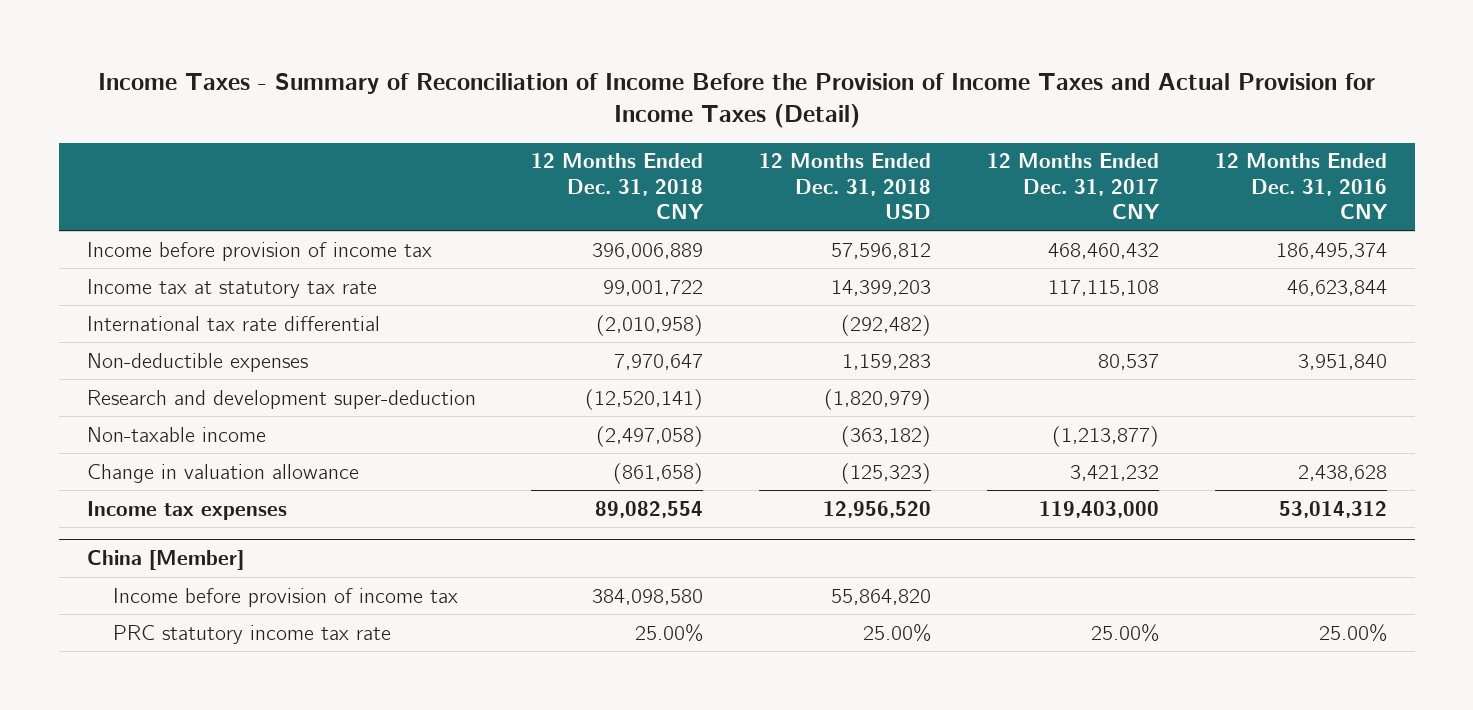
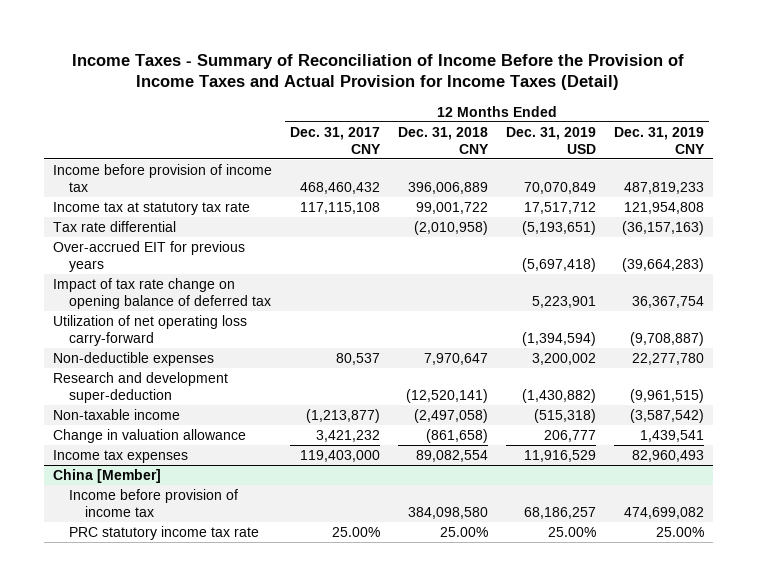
- | 12 Months Ended Dec. 31, 2018 CNY | 12 Months Ended Dec. 31, 2018 USD | 12 Months Ended Dec. 31, 2017 CNY | 12 Months Ended Dec. 31, 2016 CNY
+ | 12 Months Ended Dec. 31, 2017 CNY | 12 Months Ended Dec. 31, 2018 CNY | 12 Months Ended Dec. 31, 2019 USD | 12 Months Ended Dec. 31, 2019 CNY
- International tax rate differential | (2,010,958) | (292,482) | |
+ Tax rate differential | | (2,010,958) | (5,193,651) | (36,157,163)
+ Over-accrued EIT for previous years | | | (5,697,418) | (39,664,283)
+ Impact of tax rate change on opening balance of deferred tax | | | 5,223,901 | 36,367,754
+ Utilization of net operating loss carry-forward | | | (1,394,594) | (9,708,887)

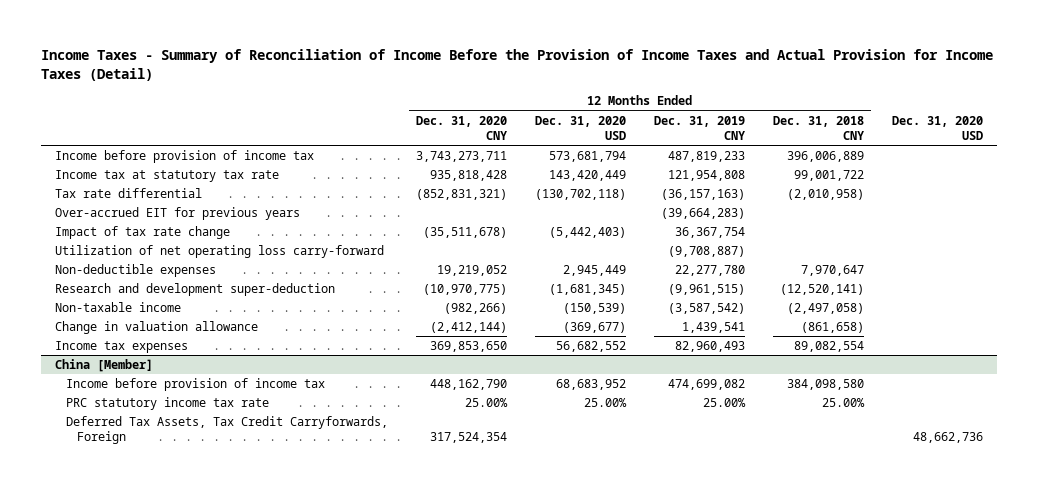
- | 12 Months Ended Dec. 31, 2017 CNY | 12 Months Ended Dec. 31, 2018 CNY | 12 Months Ended Dec. 31, 2019 USD | 12 Months Ended Dec. 31, 2019 CNY
+ | 12 Months Ended Dec. 31, 2020 CNY | 12 Months Ended Dec. 31, 2020 USD | 12 Months Ended Dec. 31, 2019 CNY | 12 Months Ended Dec. 31, 2018 CNY | Dec. 31, 2020 USD
- Impact of tax rate change on opening balance of deferred tax | | | 5,223,901 | 36,367,754
+ Impact of tax rate change | (35,511,678) | (5,442,403) | 36,367,754 | |
@ China [Member]
+ Deferred Tax Assets, Tax Credit Carryforwards, Foreign | 317,524,354 | | | | 48,662,736

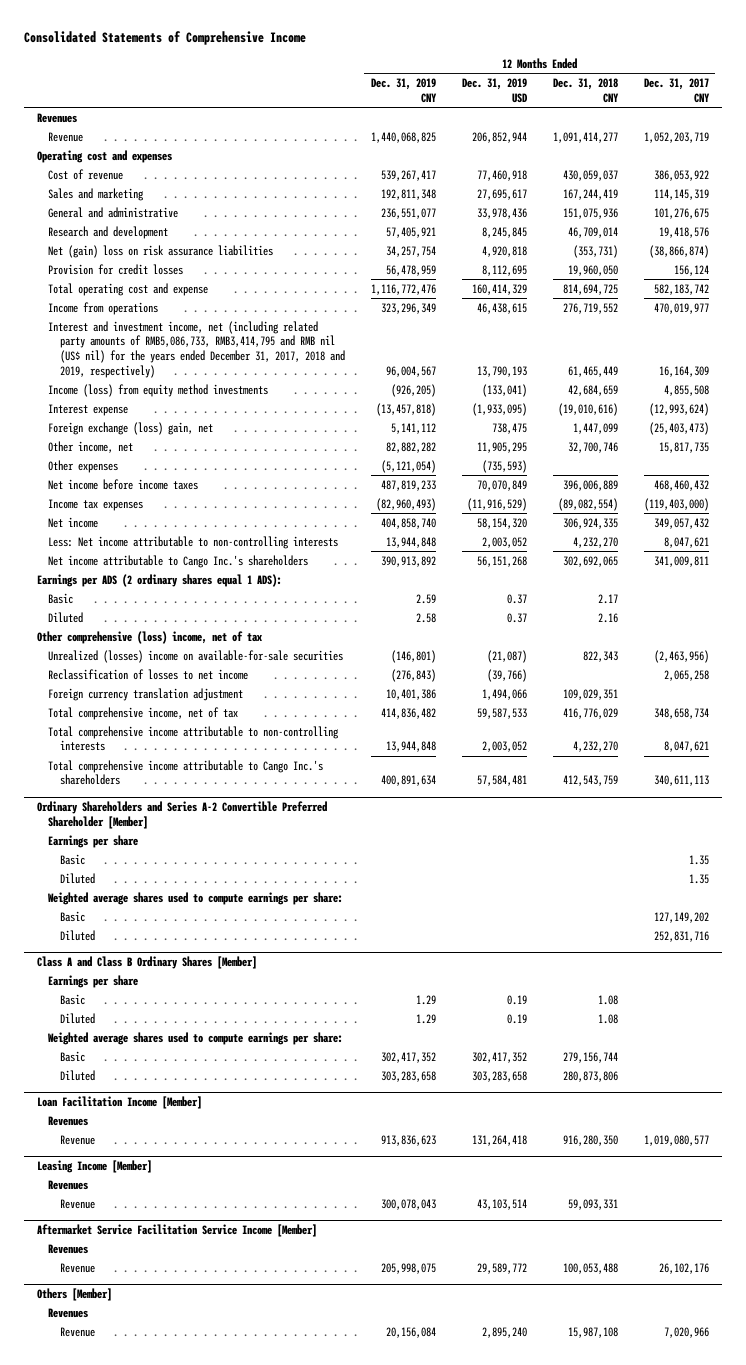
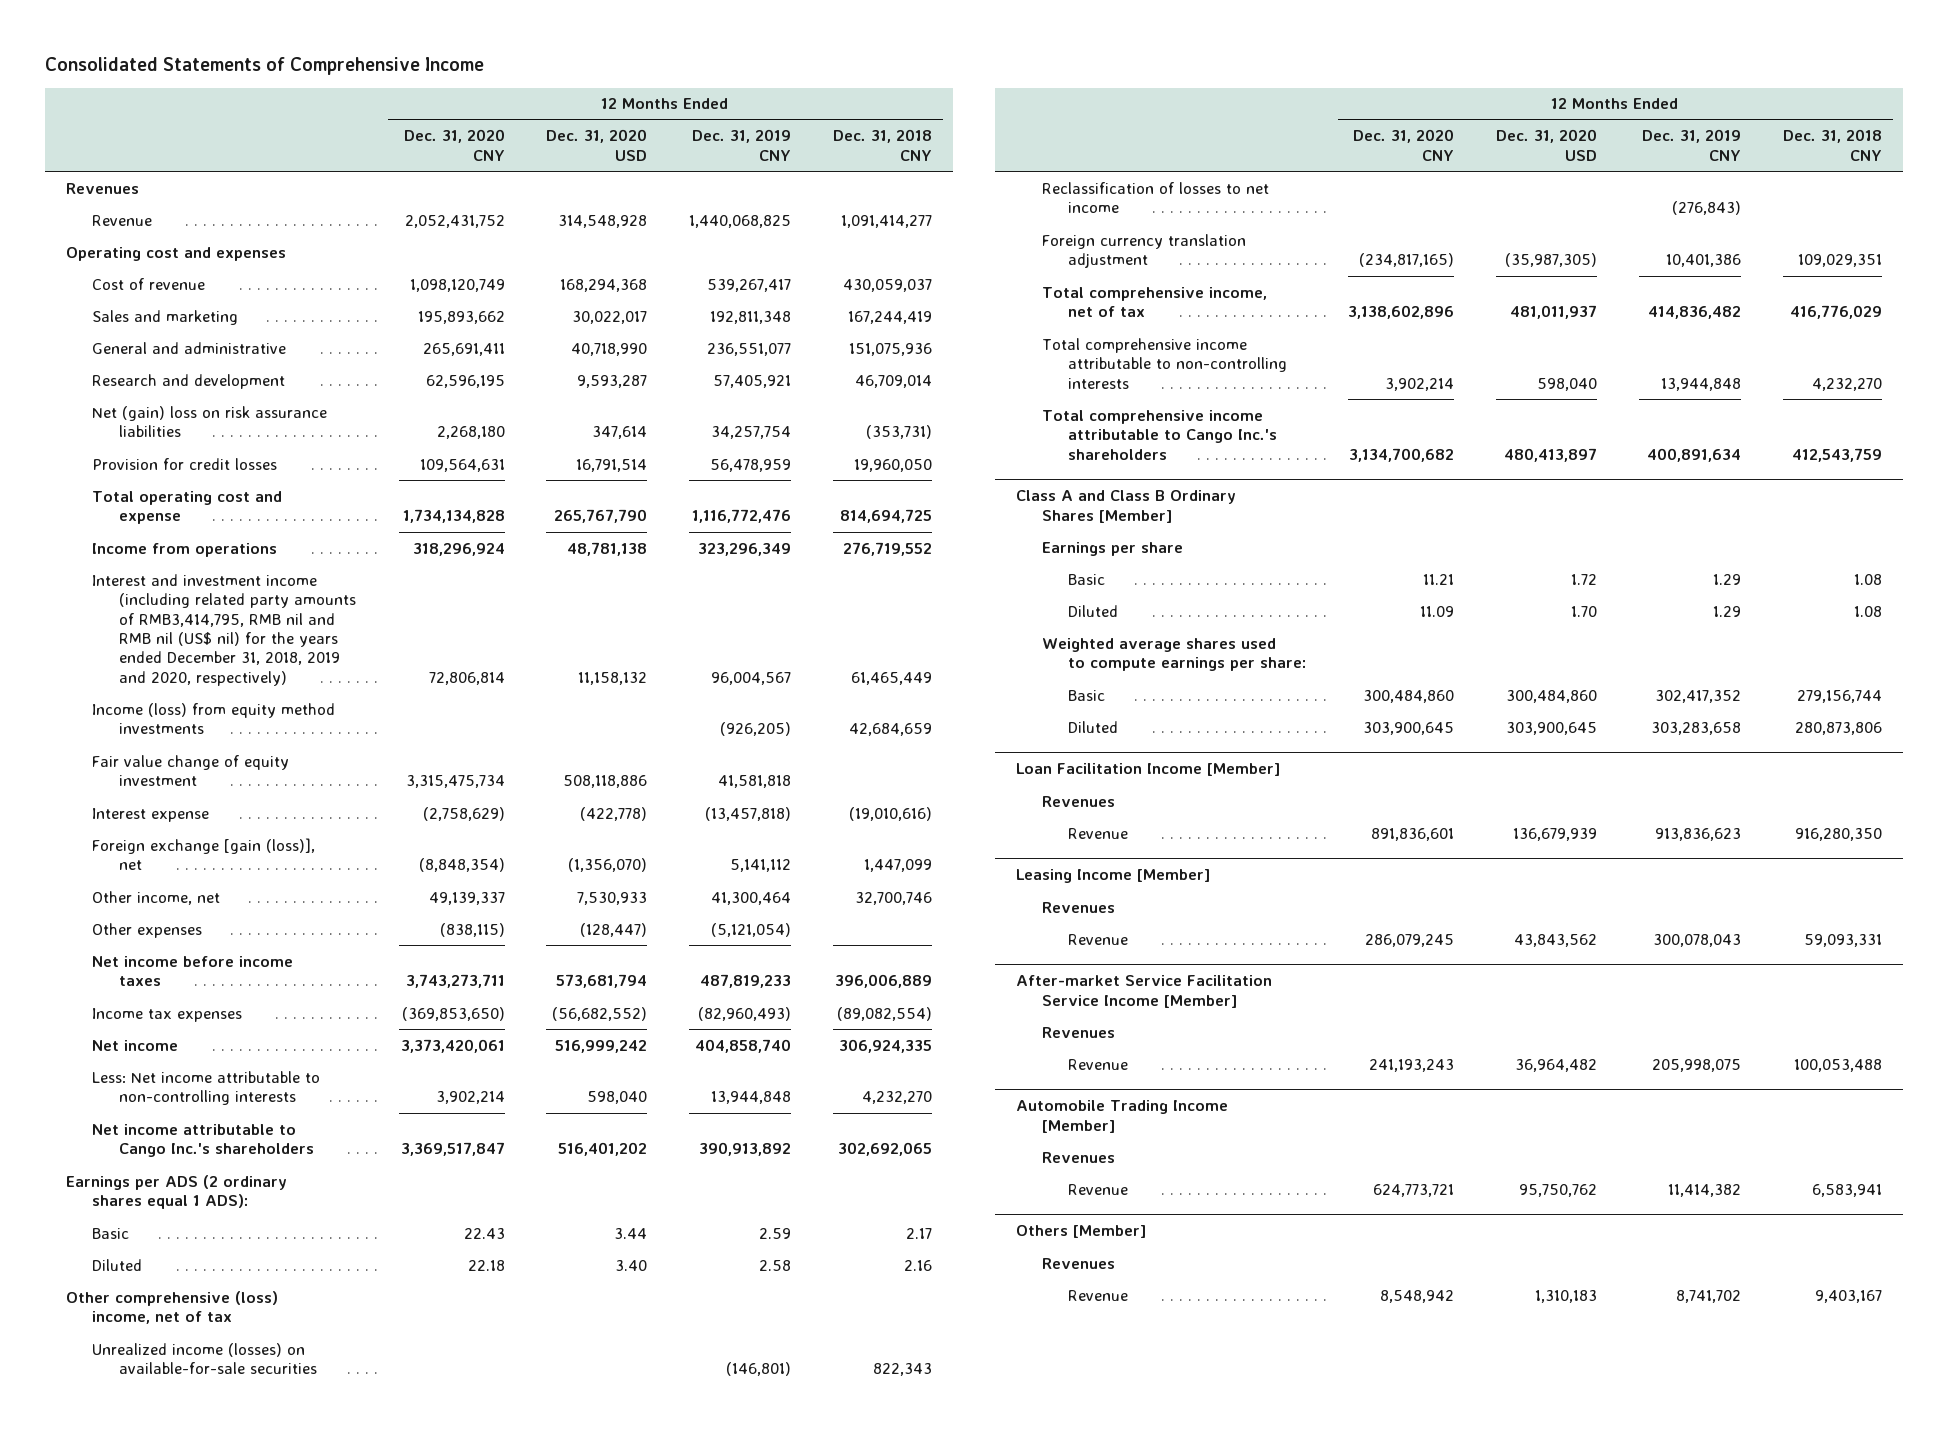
- | 12 Months Ended Dec. 31, 2019 CNY | 12 Months Ended Dec. 31, 2019 USD | 12 Months Ended Dec. 31, 2018 CNY | 12 Months Ended Dec. 31, 2017 CNY
+ | 12 Months Ended Dec. 31, 2020 CNY | 12 Months Ended Dec. 31, 2020 USD | 12 Months Ended Dec. 31, 2019 CNY | 12 Months Ended Dec. 31, 2018 CNY
- Interest and investment income, net (including related party amounts of RMB5,086,733, RMB3,414,795 and RMB nil (US$ nil) for the years ended December 31, 2017, 2018 and 2019, respectively) | 96,004,567 | 13,790,193 | 61,465,449 | 16,164,309
+ Interest and investment income (including related party amounts of RMB3,414,795, RMB nil and RMB nil (US$ nil) for the years ended December 31, 2018, 2019 and 2020, respectively) | 72,806,814 | 11,158,132 | 96,004,567 | 61,465,449
+ Fair value change of equity investment | 3,315,475,734 | 508,118,886 | 41,581,818 |
- Foreign exchange (loss) gain, net | 5,141,112 | 738,475 | 1,447,099 | (25,403,473)
- Other income, net | 82,882,282 | 11,905,295 | 32,700,746 | 15,817,735
+ Foreign exchange [gain (loss)], net | (8,848,354) | (1,356,070) | 5,141,112 | 1,447,099
+ Other income, net | 49,139,337 | 7,530,933 | 41,300,464 | 32,700,746
- Unrealized (losses) income on available-for-sale securities | (146,801) | (21,087) | 822,343 | (2,463,956)
+ Unrealized income (losses) on available-for-sale securities | | | (146,801) | 822,343
- Ordinary Shareholders and Series A-2 Convertible Preferred Shareholder [Member]
- Earnings per share
- Basic | | | | 1.35
- Diluted | | | | 1.35
- Weighted average shares used to compute earnings per share:
- Basic | | | | 127,149,202
- Diluted | | | | 252,831,716
- Aftermarket Service Facilitation Service Income [Member]
+ After-market Service Facilitation Service Income [Member]
+ Automobile Trading Income [Member]
+ Revenues
+ Revenue | 624,773,721 | 95,750,762 | 11,414,382 | 6,583,941
@ Others [Member]
- Revenue | 20,156,084 | 2,895,240 | 15,987,108 | 7,020,966
+ Revenue | 8,548,942 | 1,310,183 | 8,741,702 | 9,403,167

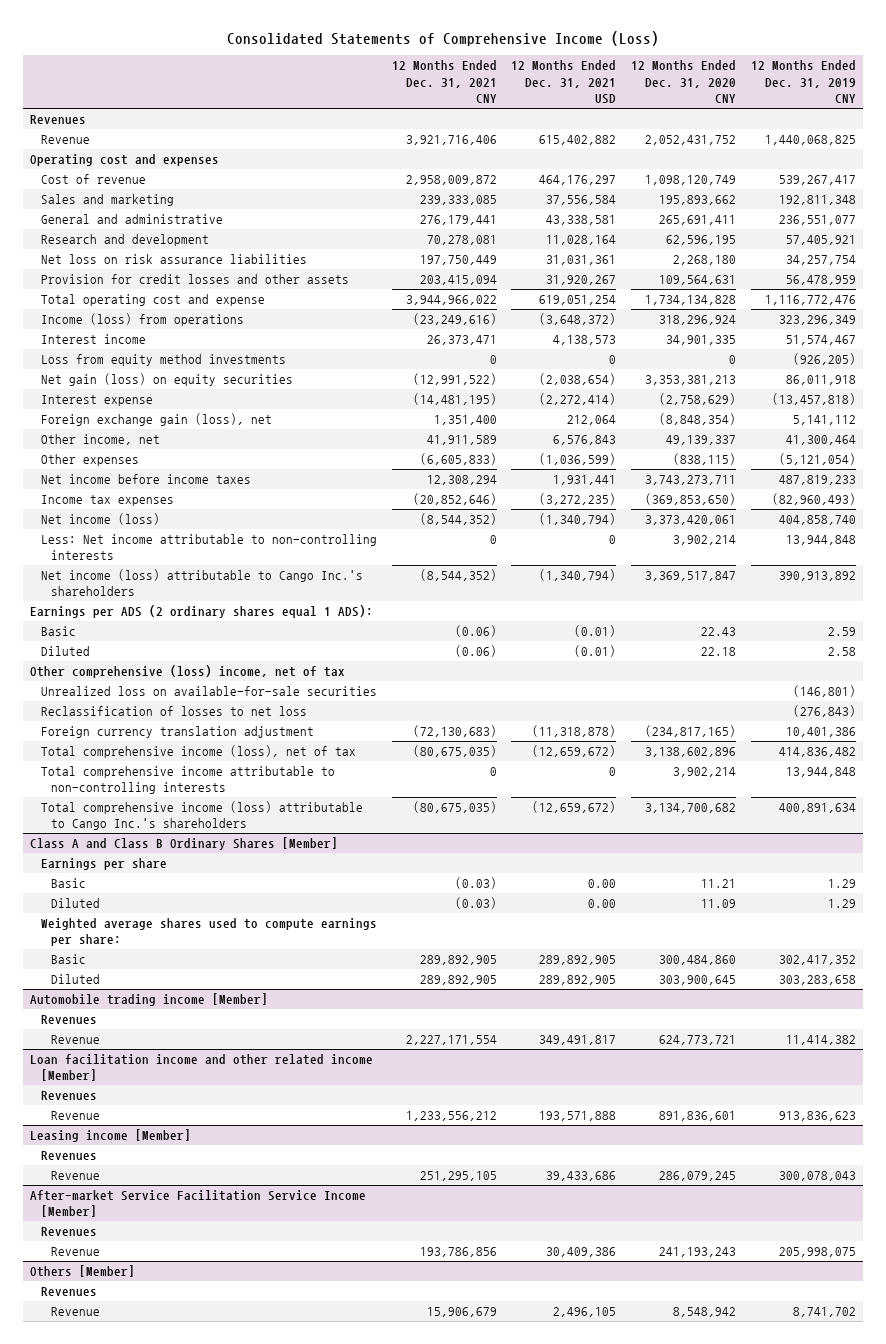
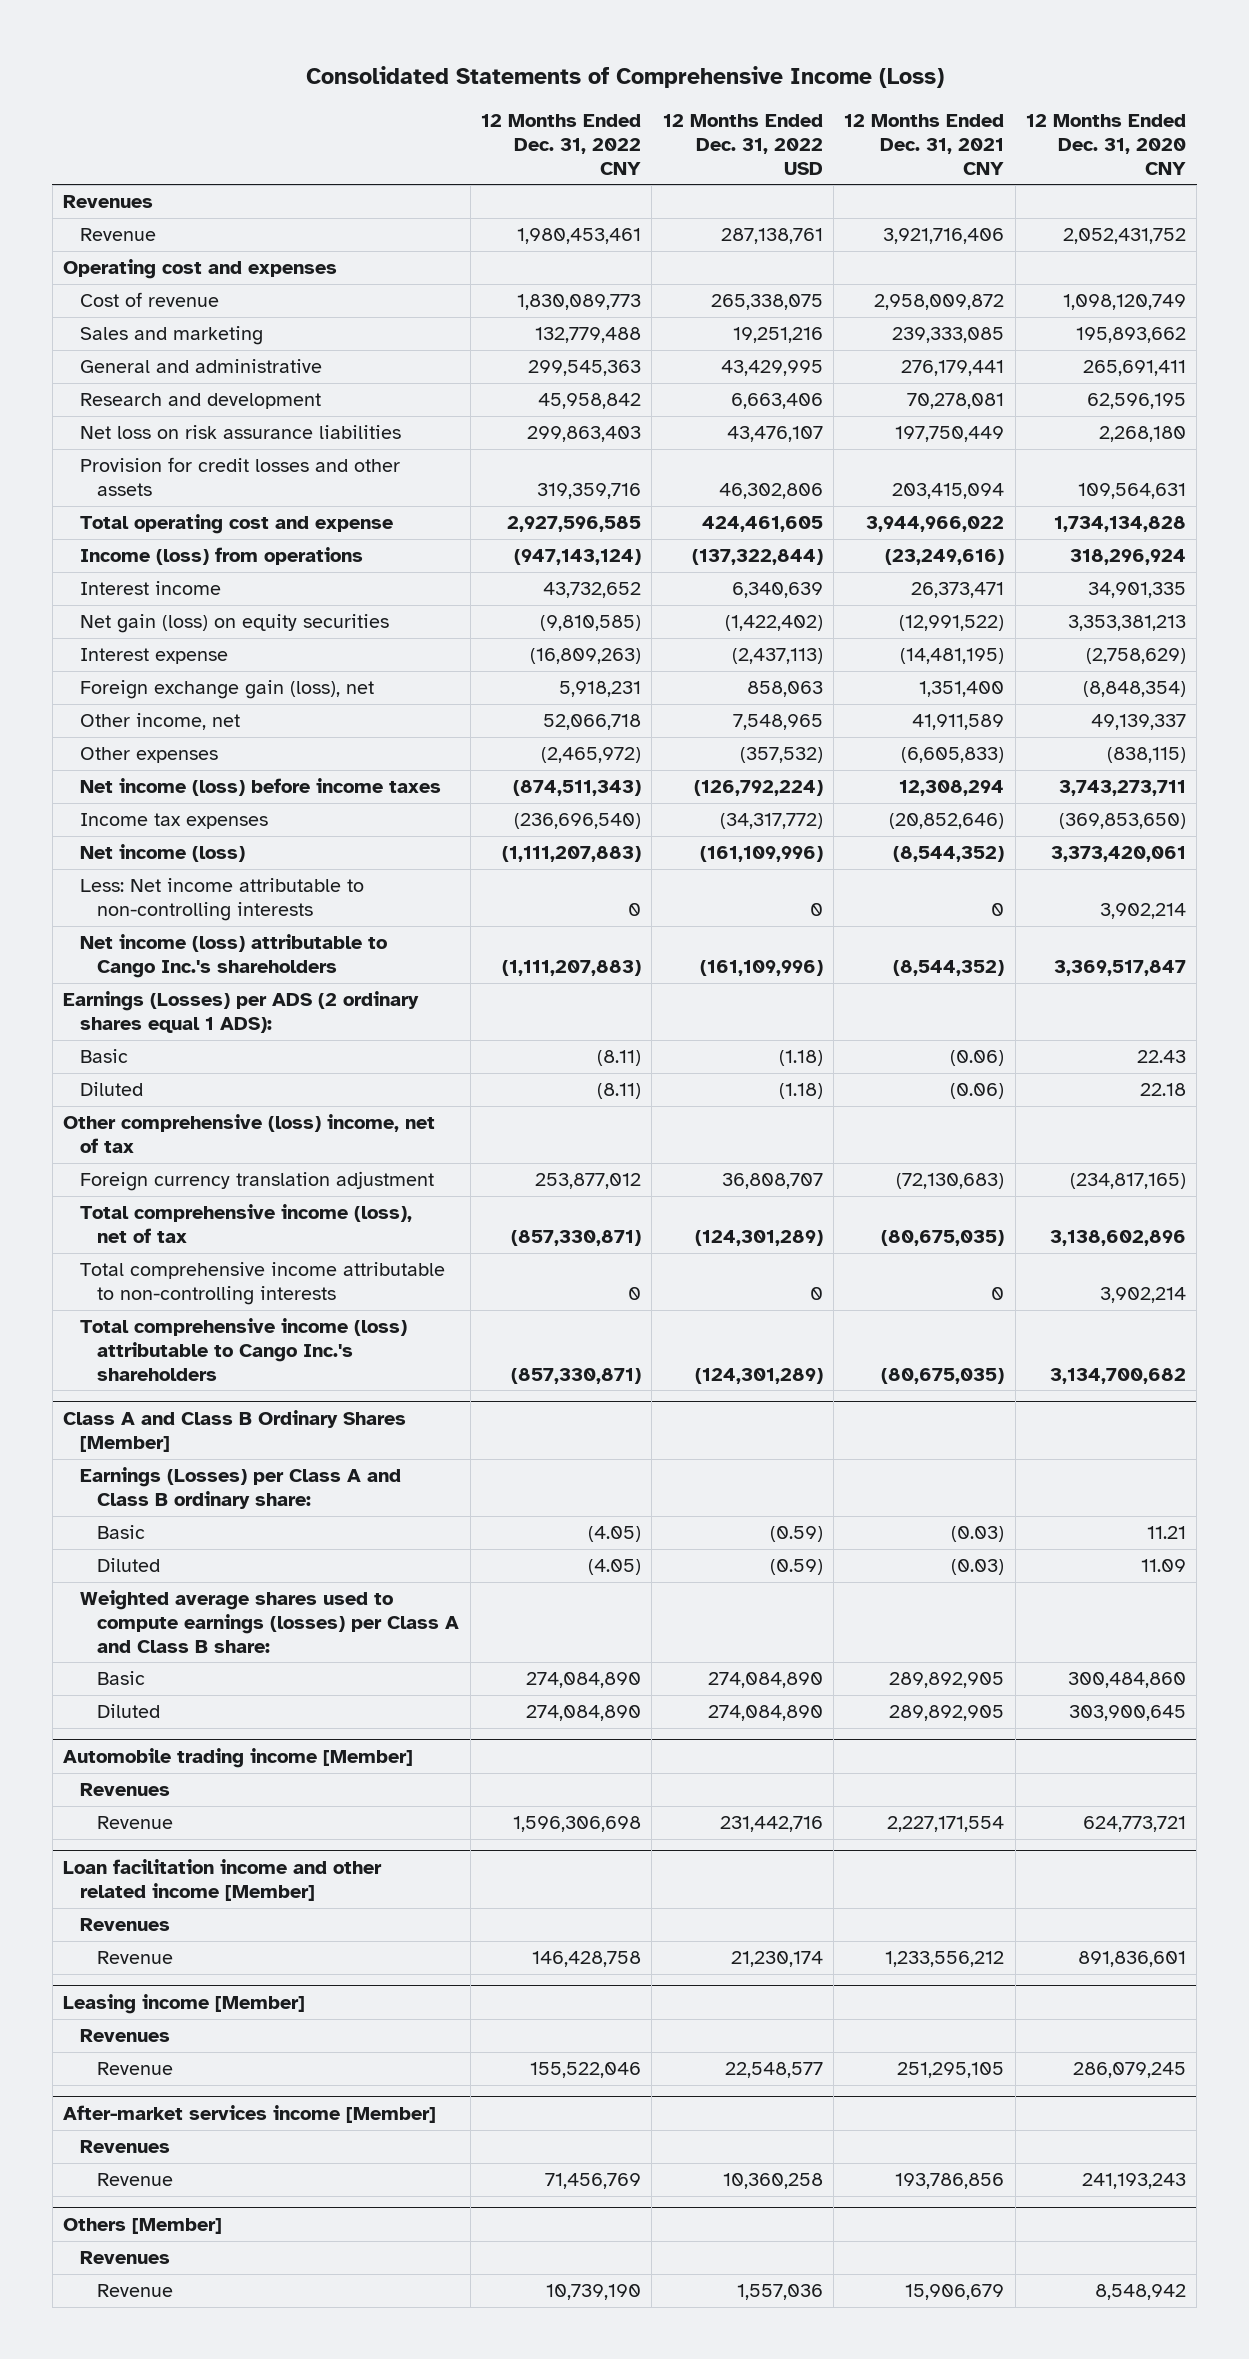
- | 12 Months Ended Dec. 31, 2021 CNY | 12 Months Ended Dec. 31, 2021 USD | 12 Months Ended Dec. 31, 2020 CNY | 12 Months Ended Dec. 31, 2019 CNY
+ | 12 Months Ended Dec. 31, 2022 CNY | 12 Months Ended Dec. 31, 2022 USD | 12 Months Ended Dec. 31, 2021 CNY | 12 Months Ended Dec. 31, 2020 CNY
- Loss from equity method investments | 0 | 0 | 0 | (926,205)
- Net income before income taxes | 12,308,294 | 1,931,441 | 3,743,273,711 | 487,819,233
+ Net income (loss) before income taxes | (874,511,343) | (126,792,224) | 12,308,294 | 3,743,273,711
- Earnings per ADS (2 ordinary shares equal 1 ADS):
+ Earnings (Losses) per ADS (2 ordinary shares equal 1 ADS):
- Unrealized loss on available-for-sale securities | | | | (146,801)
- Reclassification of losses to net loss | | | | (276,843)
@ Class A and Class B Ordinary Shares [Member]
- Earnings per share
+ Earnings (Losses) per Class A and Class B ordinary share:
- Weighted average shares used to compute earnings per share:
+ Weighted average shares used to compute earnings (losses) per Class A and Class B share:
- After-market Service Facilitation Service Income [Member]
+ After-market services income [Member]

